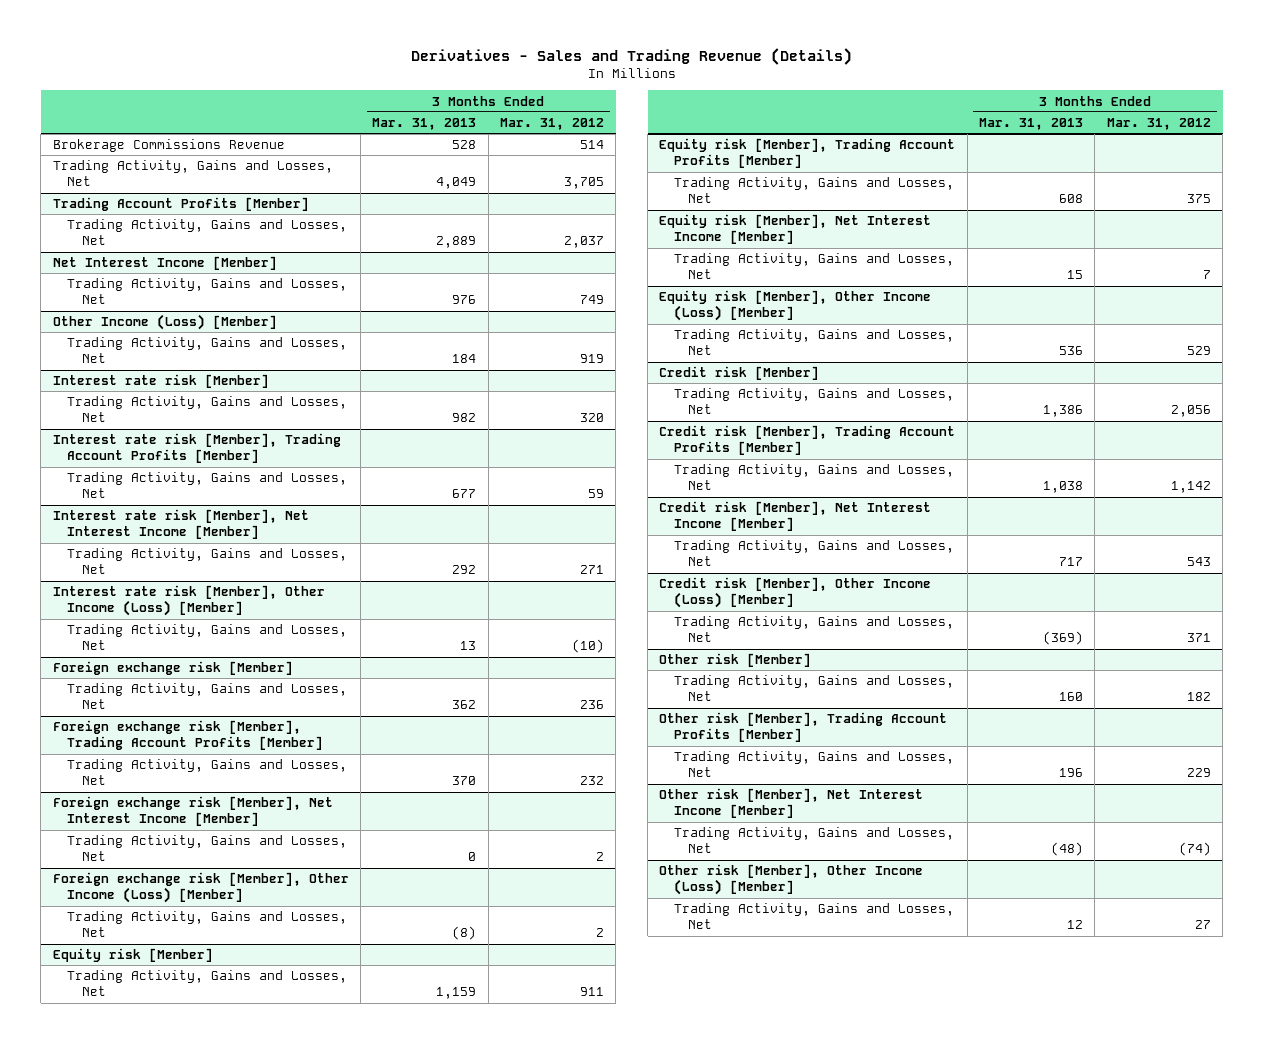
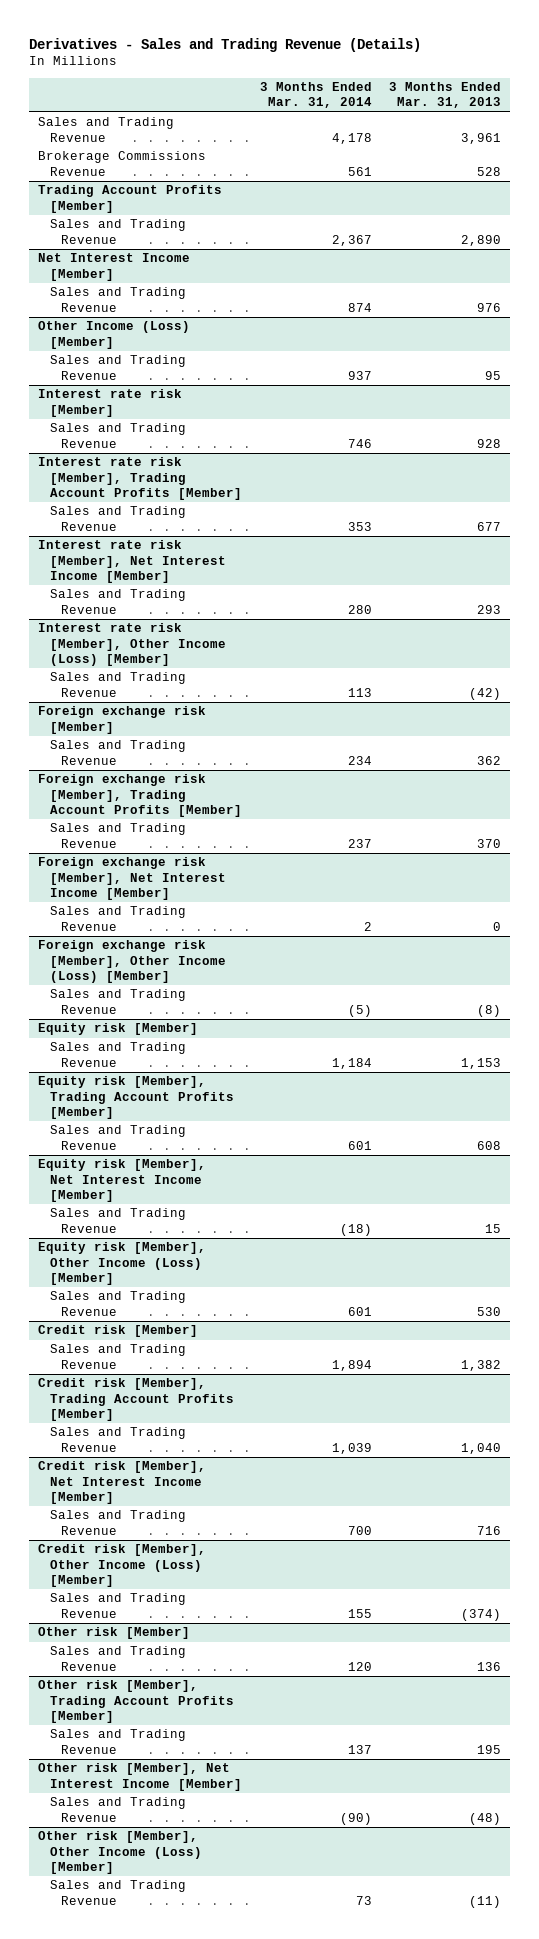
- | 3 Months Ended Mar. 31, 2013 | 3 Months Ended Mar. 31, 2012
+ | 3 Months Ended Mar. 31, 2014 | 3 Months Ended Mar. 31, 2013
+ Sales and Trading Revenue | 4,178 | 3,961
- Trading Activity, Gains and Losses, Net | 4,049 | 3,705
@ Trading Account Profits [Member]
- Trading Activity, Gains and Losses, Net | 2,889 | 2,037
+ Sales and Trading Revenue | 2,367 | 2,890
@ Net Interest Income [Member]
- Trading Activity, Gains and Losses, Net | 976 | 749
+ Sales and Trading Revenue | 874 | 976
@ Other Income (Loss) [Member]
- Trading Activity, Gains and Losses, Net | 184 | 919
+ Sales and Trading Revenue | 937 | 95
@ Interest rate risk [Member]
- Trading Activity, Gains and Losses, Net | 982 | 320
+ Sales and Trading Revenue | 746 | 928
@ Interest rate risk [Member], Trading Account Profits [Member]
- Trading Activity, Gains and Losses, Net | 677 | 59
+ Sales and Trading Revenue | 353 | 677
@ Interest rate risk [Member], Net Interest Income [Member]
- Trading Activity, Gains and Losses, Net | 292 | 271
+ Sales and Trading Revenue | 280 | 293
@ Interest rate risk [Member], Other Income (Loss) [Member]
- Trading Activity, Gains and Losses, Net | 13 | (10)
+ Sales and Trading Revenue | 113 | (42)
@ Foreign exchange risk [Member]
- Trading Activity, Gains and Losses, Net | 362 | 236
+ Sales and Trading Revenue | 234 | 362
@ Foreign exchange risk [Member], Trading Account Profits [Member]
- Trading Activity, Gains and Losses, Net | 370 | 232
+ Sales and Trading Revenue | 237 | 370
@ Foreign exchange risk [Member], Net Interest Income [Member]
- Trading Activity, Gains and Losses, Net | 0 | 2
+ Sales and Trading Revenue | 2 | 0
@ Foreign exchange risk [Member], Other Income (Loss) [Member]
- Trading Activity, Gains and Losses, Net | (8) | 2
+ Sales and Trading Revenue | (5) | (8)
@ Equity risk [Member]
- Trading Activity, Gains and Losses, Net | 1,159 | 911
+ Sales and Trading Revenue | 1,184 | 1,153
@ Equity risk [Member], Trading Account Profits [Member]
- Trading Activity, Gains and Losses, Net | 608 | 375
+ Sales and Trading Revenue | 601 | 608
@ Equity risk [Member], Net Interest Income [Member]
- Trading Activity, Gains and Losses, Net | 15 | 7
+ Sales and Trading Revenue | (18) | 15
@ Equity risk [Member], Other Income (Loss) [Member]
- Trading Activity, Gains and Losses, Net | 536 | 529
+ Sales and Trading Revenue | 601 | 530
@ Credit risk [Member]
- Trading Activity, Gains and Losses, Net | 1,386 | 2,056
+ Sales and Trading Revenue | 1,894 | 1,382
@ Credit risk [Member], Trading Account Profits [Member]
- Trading Activity, Gains and Losses, Net | 1,038 | 1,142
+ Sales and Trading Revenue | 1,039 | 1,040
@ Credit risk [Member], Net Interest Income [Member]
- Trading Activity, Gains and Losses, Net | 717 | 543
+ Sales and Trading Revenue | 700 | 716
@ Credit risk [Member], Other Income (Loss) [Member]
- Trading Activity, Gains and Losses, Net | (369) | 371
+ Sales and Trading Revenue | 155 | (374)
@ Other risk [Member]
- Trading Activity, Gains and Losses, Net | 160 | 182
+ Sales and Trading Revenue | 120 | 136
@ Other risk [Member], Trading Account Profits [Member]
- Trading Activity, Gains and Losses, Net | 196 | 229
+ Sales and Trading Revenue | 137 | 195
@ Other risk [Member], Net Interest Income [Member]
- Trading Activity, Gains and Losses, Net | (48) | (74)
+ Sales and Trading Revenue | (90) | (48)
@ Other risk [Member], Other Income (Loss) [Member]
- Trading Activity, Gains and Losses, Net | 12 | 27
+ Sales and Trading Revenue | 73 | (11)

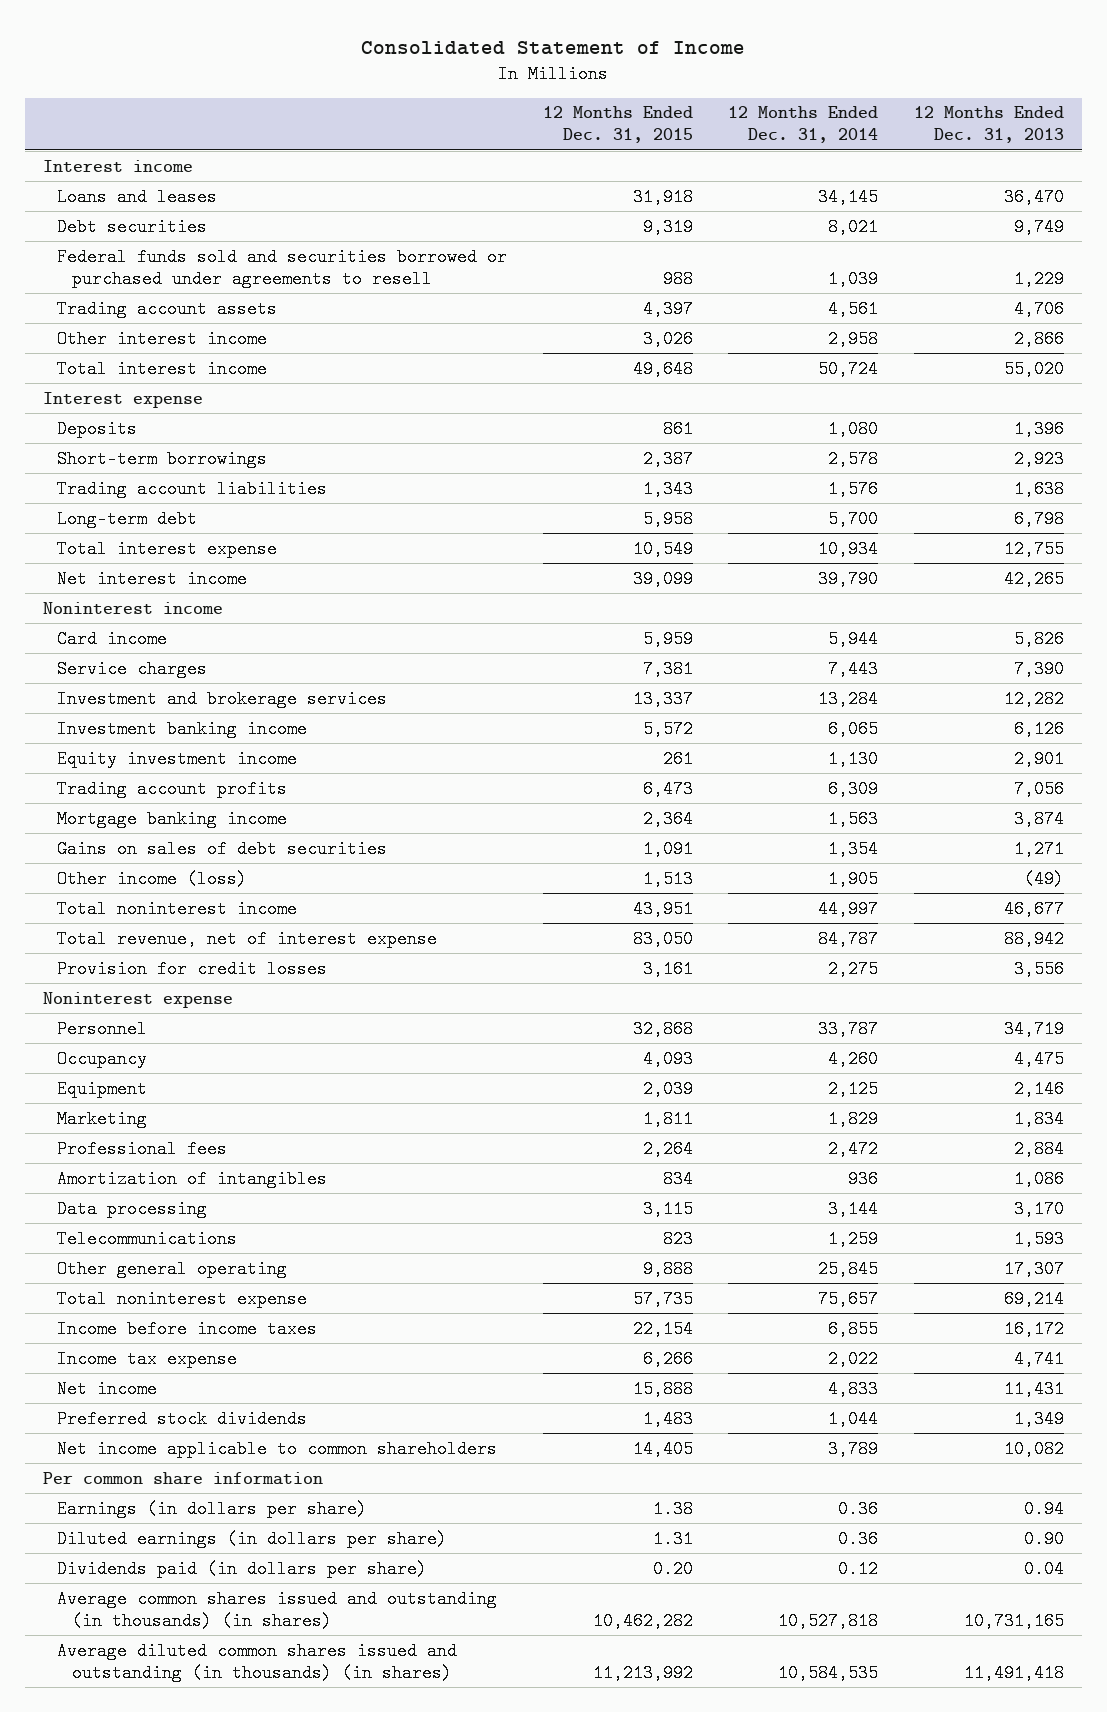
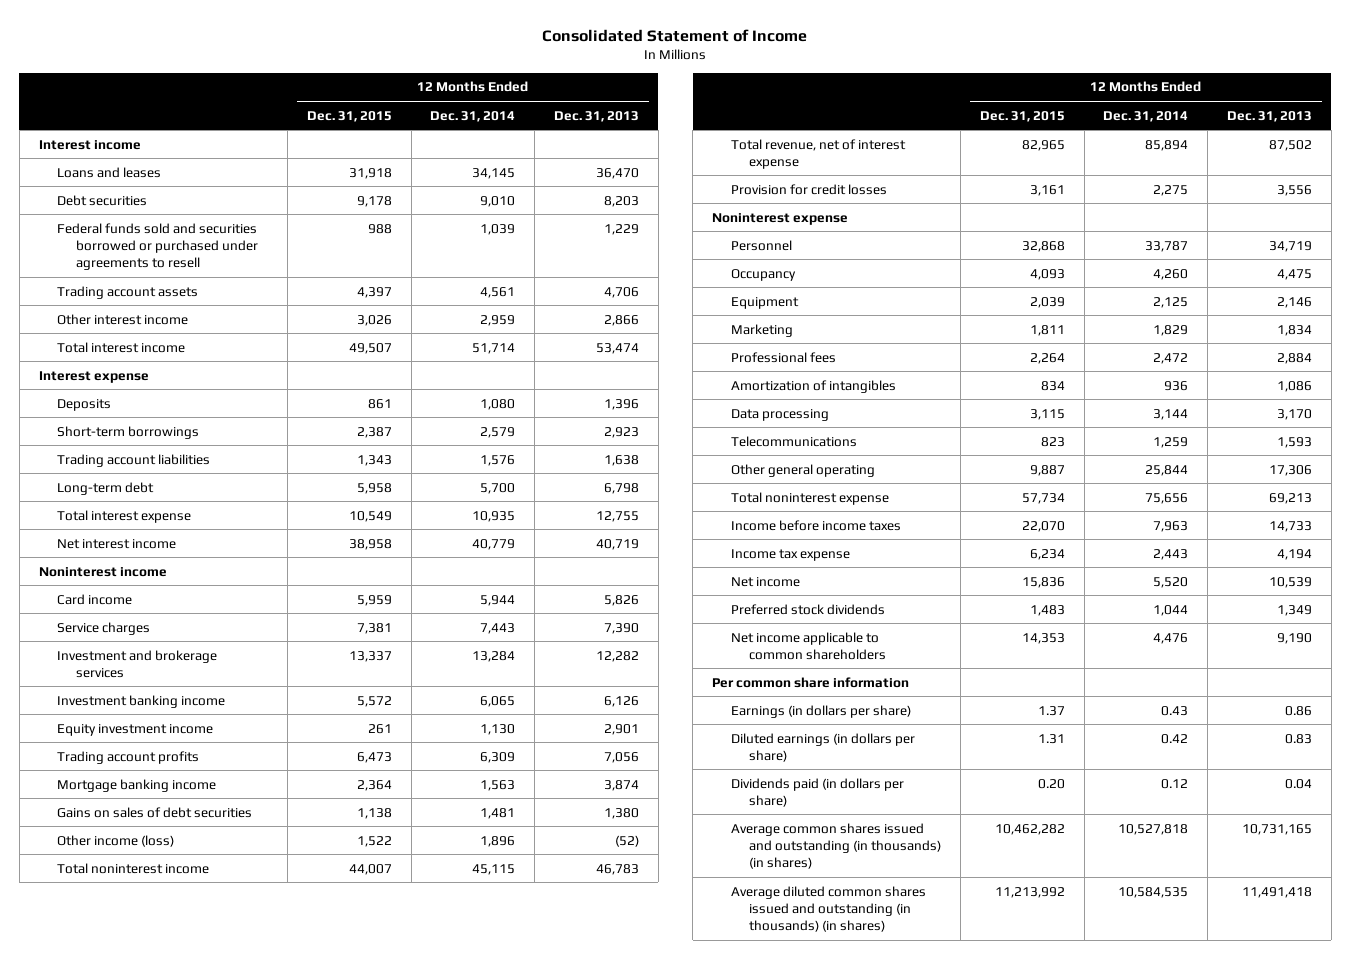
- Debt securities | 9,319 | 8,021 | 9,749
+ Debt securities | 9,178 | 9,010 | 8,203
- Other interest income | 3,026 | 2,958 | 2,866
- Total interest income | 49,648 | 50,724 | 55,020
+ Other interest income | 3,026 | 2,959 | 2,866
+ Total interest income | 49,507 | 51,714 | 53,474
- Short-term borrowings | 2,387 | 2,578 | 2,923
+ Short-term borrowings | 2,387 | 2,579 | 2,923
- Total interest expense | 10,549 | 10,934 | 12,755
- Net interest income | 39,099 | 39,790 | 42,265
+ Total interest expense | 10,549 | 10,935 | 12,755
+ Net interest income | 38,958 | 40,779 | 40,719
- Gains on sales of debt securities | 1,091 | 1,354 | 1,271
- Other income (loss) | 1,513 | 1,905 | (49)
- Total noninterest income | 43,951 | 44,997 | 46,677
- Total revenue, net of interest expense | 83,050 | 84,787 | 88,942
+ Gains on sales of debt securities | 1,138 | 1,481 | 1,380
+ Other income (loss) | 1,522 | 1,896 | (52)
+ Total noninterest income | 44,007 | 45,115 | 46,783
+ Total revenue, net of interest expense | 82,965 | 85,894 | 87,502
- Other general operating | 9,888 | 25,845 | 17,307
- Total noninterest expense | 57,735 | 75,657 | 69,214
- Income before income taxes | 22,154 | 6,855 | 16,172
- Income tax expense | 6,266 | 2,022 | 4,741
- Net income | 15,888 | 4,833 | 11,431
+ Other general operating | 9,887 | 25,844 | 17,306
+ Total noninterest expense | 57,734 | 75,656 | 69,213
+ Income before income taxes | 22,070 | 7,963 | 14,733
+ Income tax expense | 6,234 | 2,443 | 4,194
+ Net income | 15,836 | 5,520 | 10,539
- Net income applicable to common shareholders | 14,405 | 3,789 | 10,082
+ Net income applicable to common shareholders | 14,353 | 4,476 | 9,190
- Earnings (in dollars per share) | 1.38 | 0.36 | 0.94
- Diluted earnings (in dollars per share) | 1.31 | 0.36 | 0.90
+ Earnings (in dollars per share) | 1.37 | 0.43 | 0.86
+ Diluted earnings (in dollars per share) | 1.31 | 0.42 | 0.83

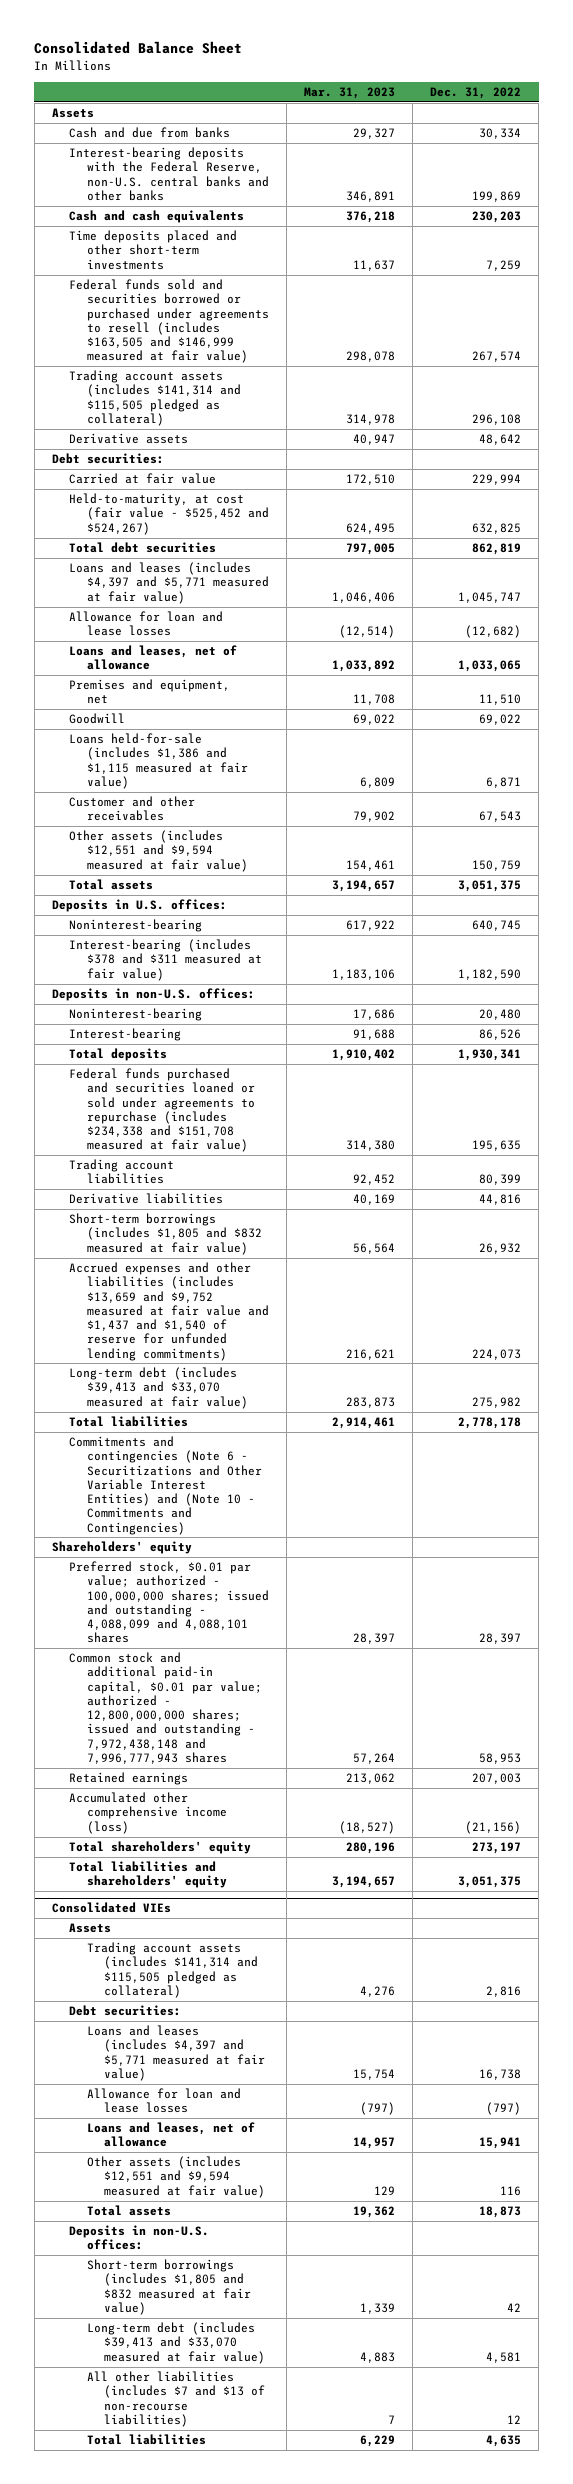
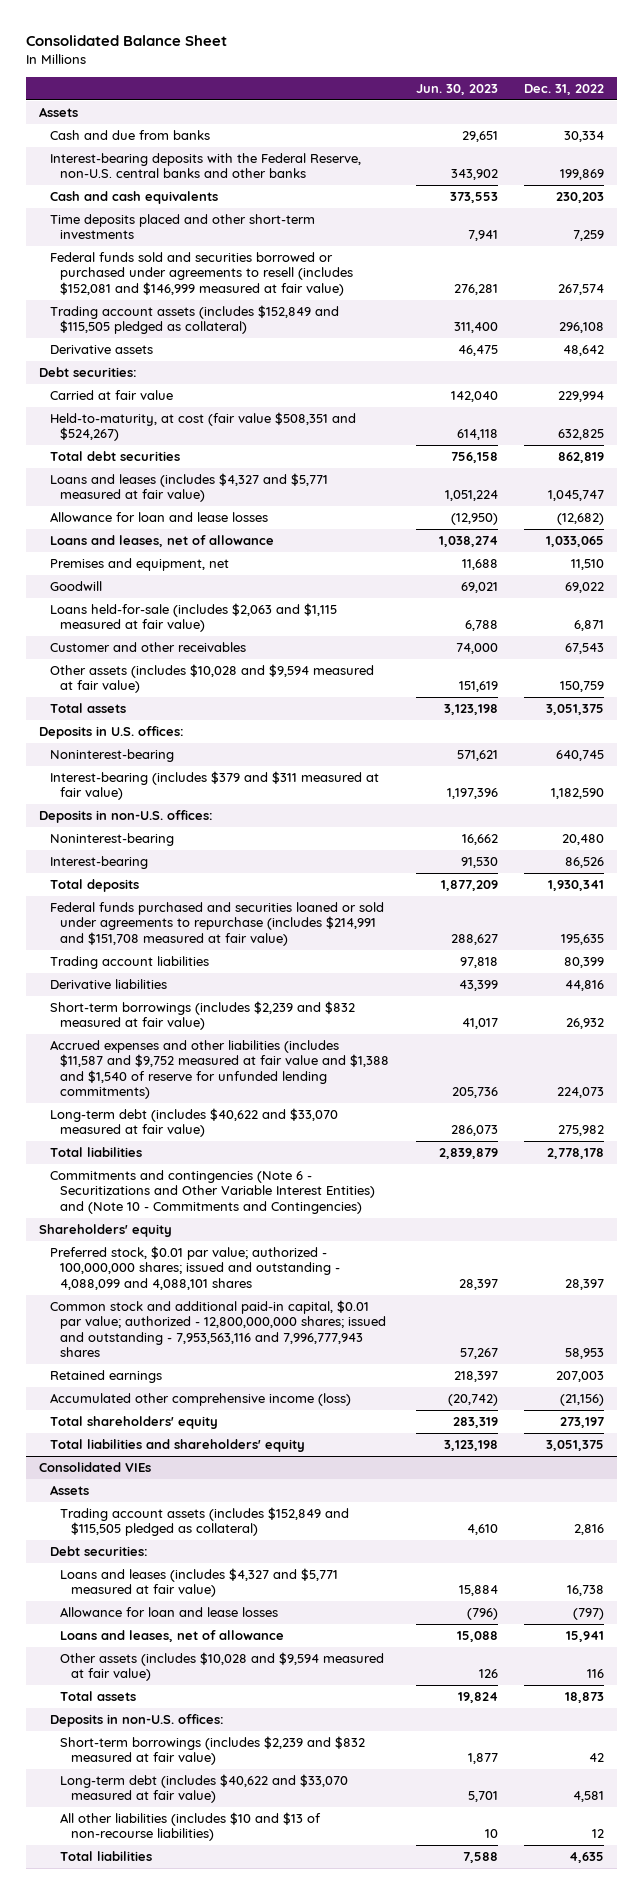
- | Mar. 31, 2023 | Dec. 31, 2022
+ | Jun. 30, 2023 | Dec. 31, 2022
- Federal funds sold and securities borrowed or purchased under agreements to resell (includes $163,505 and $146,999 measured at fair value) | 298,078 | 267,574
- Trading account assets (includes $141,314 and $115,505 pledged as collateral) | 314,978 | 296,108
+ Federal funds sold and securities borrowed or purchased under agreements to resell (includes $152,081 and $146,999 measured at fair value) | 276,281 | 267,574
+ Trading account assets (includes $152,849 and $115,505 pledged as collateral) | 311,400 | 296,108
- Held-to-maturity, at cost (fair value - $525,452 and $524,267) | 624,495 | 632,825
+ Held-to-maturity, at cost (fair value $508,351 and $524,267) | 614,118 | 632,825
- Loans and leases (includes $4,397 and $5,771 measured at fair value) | 1,046,406 | 1,045,747
+ Loans and leases (includes $4,327 and $5,771 measured at fair value) | 1,051,224 | 1,045,747
- Loans held-for-sale (includes $1,386 and $1,115 measured at fair value) | 6,809 | 6,871
+ Loans held-for-sale (includes $2,063 and $1,115 measured at fair value) | 6,788 | 6,871
- Other assets (includes $12,551 and $9,594 measured at fair value) | 154,461 | 150,759
+ Other assets (includes $10,028 and $9,594 measured at fair value) | 151,619 | 150,759
- Interest-bearing (includes $378 and $311 measured at fair value) | 1,183,106 | 1,182,590
+ Interest-bearing (includes $379 and $311 measured at fair value) | 1,197,396 | 1,182,590
- Federal funds purchased and securities loaned or sold under agreements to repurchase (includes $234,338 and $151,708 measured at fair value) | 314,380 | 195,635
+ Federal funds purchased and securities loaned or sold under agreements to repurchase (includes $214,991 and $151,708 measured at fair value) | 288,627 | 195,635
- Short-term borrowings (includes $1,805 and $832 measured at fair value) | 56,564 | 26,932
- Accrued expenses and other liabilities (includes $13,659 and $9,752 measured at fair value and $1,437 and $1,540 of reserve for unfunded lending commitments) | 216,621 | 224,073
- Long-term debt (includes $39,413 and $33,070 measured at fair value) | 283,873 | 275,982
+ Short-term borrowings (includes $2,239 and $832 measured at fair value) | 41,017 | 26,932
+ Accrued expenses and other liabilities (includes $11,587 and $9,752 measured at fair value and $1,388 and $1,540 of reserve for unfunded lending commitments) | 205,736 | 224,073
+ Long-term debt (includes $40,622 and $33,070 measured at fair value) | 286,073 | 275,982
- Common stock and additional paid-in capital, $0.01 par value; authorized - 12,800,000,000 shares; issued and outstanding - 7,972,438,148 and 7,996,777,943 shares | 57,264 | 58,953
+ Common stock and additional paid-in capital, $0.01 par value; authorized - 12,800,000,000 shares; issued and outstanding - 7,953,563,116 and 7,996,777,943 shares | 57,267 | 58,953
@ Consolidated VIEs
- Trading account assets (includes $141,314 and $115,505 pledged as collateral) | 4,276 | 2,816
+ Trading account assets (includes $152,849 and $115,505 pledged as collateral) | 4,610 | 2,816
- Loans and leases (includes $4,397 and $5,771 measured at fair value) | 15,754 | 16,738
+ Loans and leases (includes $4,327 and $5,771 measured at fair value) | 15,884 | 16,738
- Other assets (includes $12,551 and $9,594 measured at fair value) | 129 | 116
+ Other assets (includes $10,028 and $9,594 measured at fair value) | 126 | 116
- Short-term borrowings (includes $1,805 and $832 measured at fair value) | 1,339 | 42
- Long-term debt (includes $39,413 and $33,070 measured at fair value) | 4,883 | 4,581
- All other liabilities (includes $7 and $13 of non-recourse liabilities) | 7 | 12
+ Short-term borrowings (includes $2,239 and $832 measured at fair value) | 1,877 | 42
+ Long-term debt (includes $40,622 and $33,070 measured at fair value) | 5,701 | 4,581
+ All other liabilities (includes $10 and $13 of non-recourse liabilities) | 10 | 12

